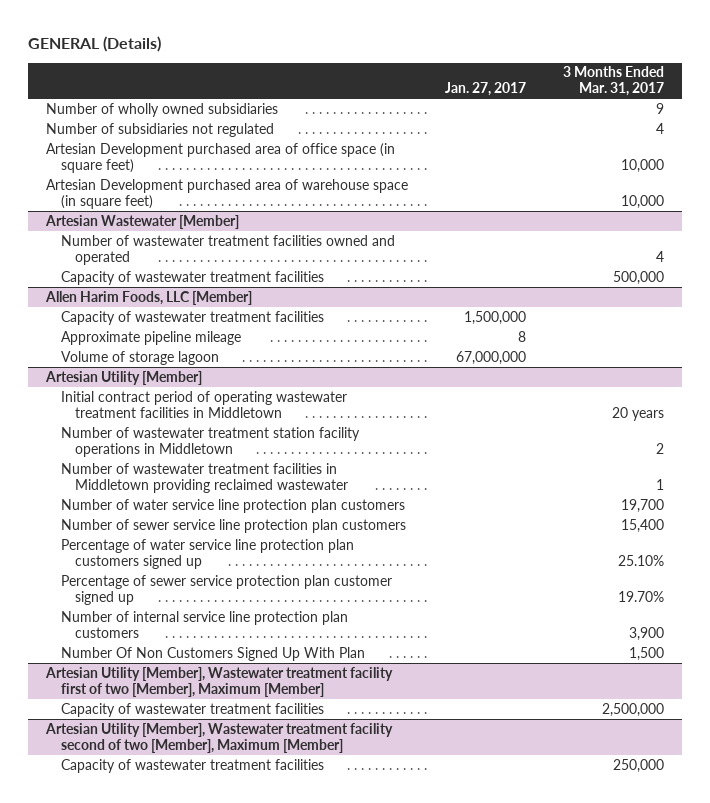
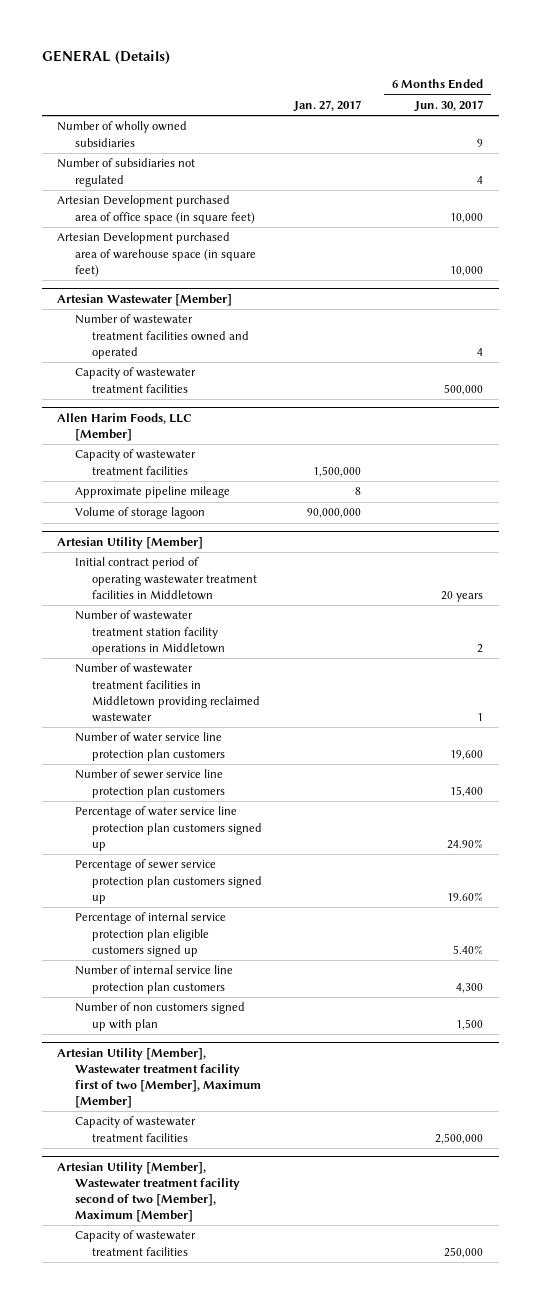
- | Jan. 27, 2017 | 3 Months Ended Mar. 31, 2017
+ | Jan. 27, 2017 | 6 Months Ended Jun. 30, 2017
@ Allen Harim Foods, LLC [Member]
- Volume of storage lagoon | 67,000,000 |
+ Volume of storage lagoon | 90,000,000 |
@ Artesian Utility [Member]
- Percentage of sewer service protection plan customer signed up | | 19.70%
+ Percentage of sewer service protection plan customers signed up | | 19.60%
+ Percentage of internal service protection plan eligible customers signed up | | 5.40%
- Number Of Non Customers Signed Up With Plan | | 1,500
+ Number of non customers signed up with plan | | 1,500

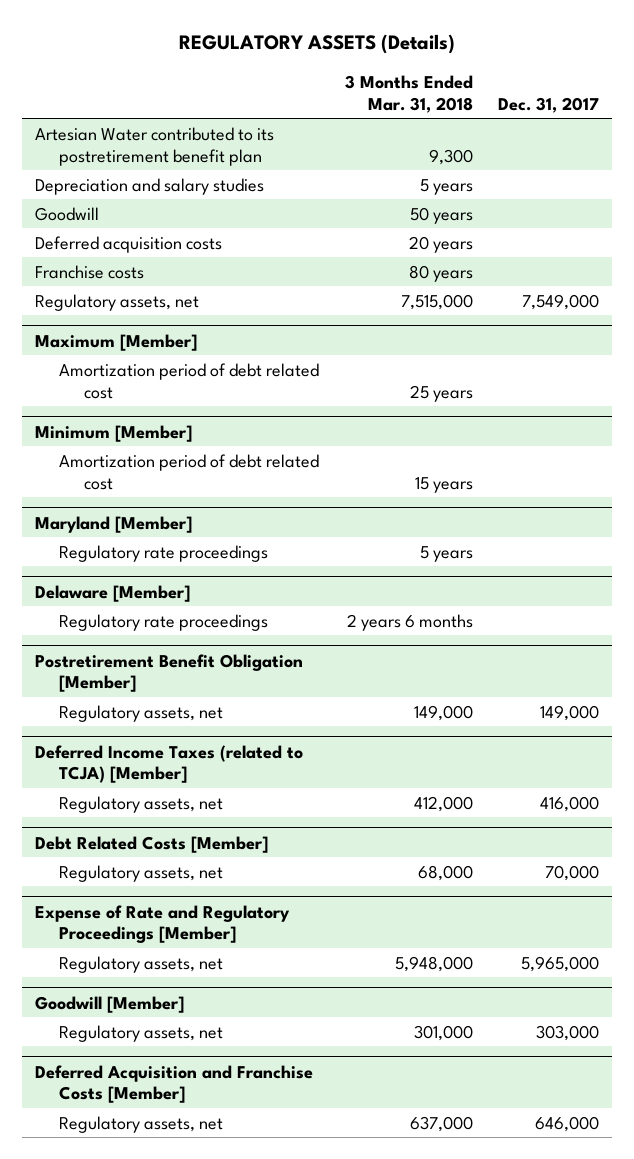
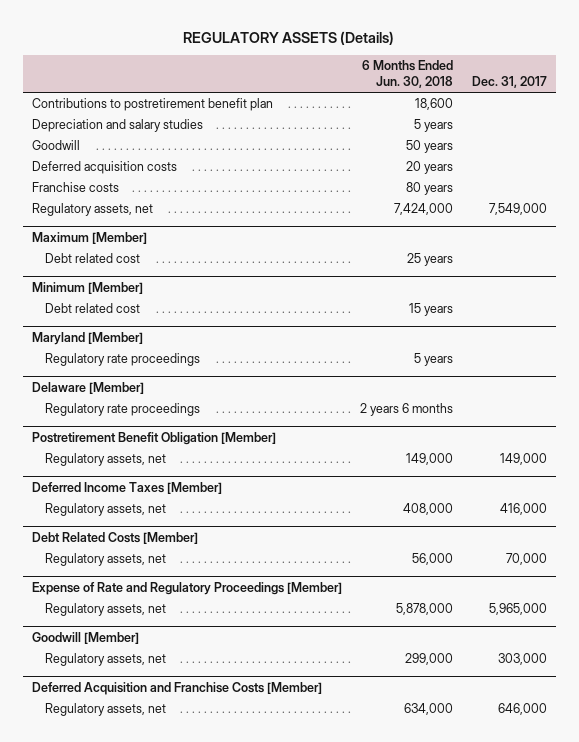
- | 3 Months Ended Mar. 31, 2018 | Dec. 31, 2017
+ | 6 Months Ended Jun. 30, 2018 | Dec. 31, 2017
- Artesian Water contributed to its postretirement benefit plan | 9,300 |
+ Contributions to postretirement benefit plan | 18,600 |
@ Maximum [Member]
- Amortization period of debt related cost | 25 years |
+ Debt related cost | 25 years |
@ Minimum [Member]
- Amortization period of debt related cost | 15 years |
+ Debt related cost | 15 years |
- Deferred Income Taxes (related to TCJA) [Member]
+ Deferred Income Taxes [Member]

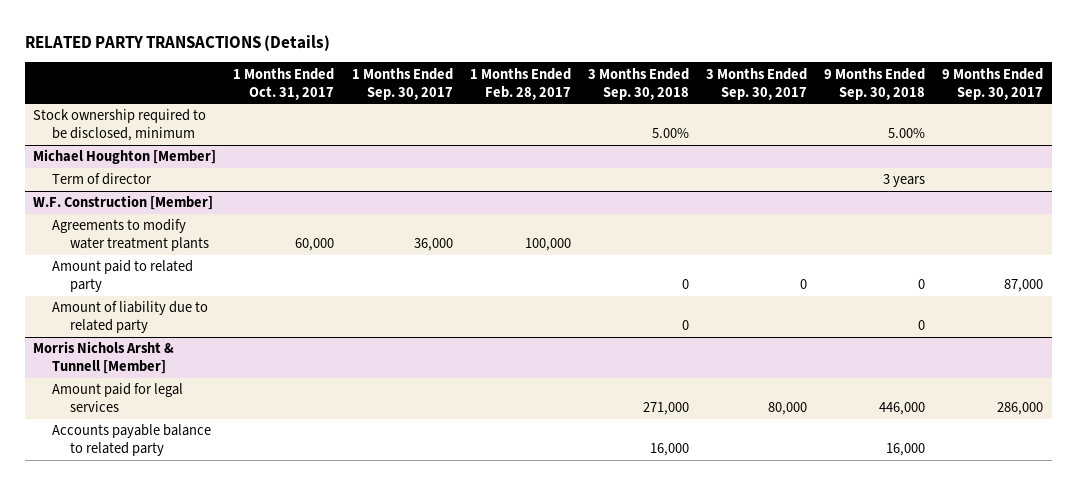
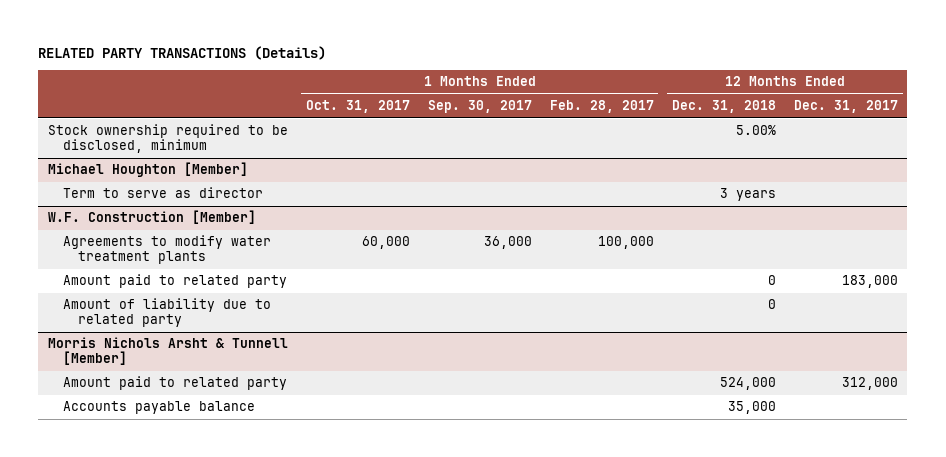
- | 1 Months Ended Oct. 31, 2017 | 1 Months Ended Sep. 30, 2017 | 1 Months Ended Feb. 28, 2017 | 3 Months Ended Sep. 30, 2018 | 3 Months Ended Sep. 30, 2017 | 9 Months Ended Sep. 30, 2018 | 9 Months Ended Sep. 30, 2017
+ | 1 Months Ended Oct. 31, 2017 | 1 Months Ended Sep. 30, 2017 | 1 Months Ended Feb. 28, 2017 | 12 Months Ended Dec. 31, 2018 | 12 Months Ended Dec. 31, 2017
@ Michael Houghton [Member]
- Term of director | | | | | | 3 years |
+ Term to serve as director | | | | 3 years |
@ Morris Nichols Arsht & Tunnell [Member]
- Amount paid for legal services | | | | 271,000 | 80,000 | 446,000 | 286,000
- Accounts payable balance to related party | | | | 16,000 | | 16,000 |
+ Amount paid to related party | | | | 524,000 | 312,000
+ Accounts payable balance | | | | 35,000 |

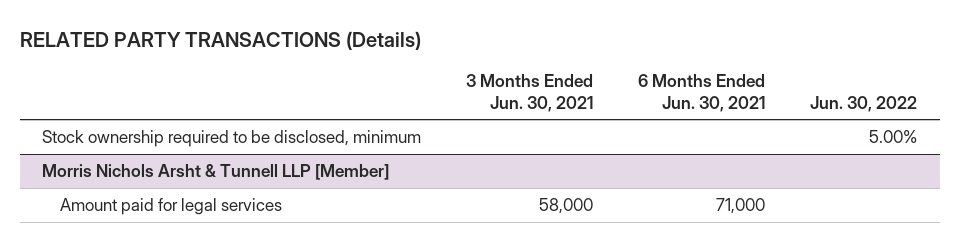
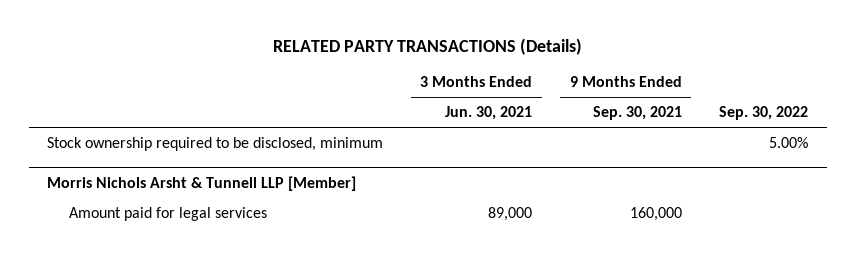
- | 3 Months Ended Jun. 30, 2021 | 6 Months Ended Jun. 30, 2021 | Jun. 30, 2022
+ | 3 Months Ended Jun. 30, 2021 | 9 Months Ended Sep. 30, 2021 | Sep. 30, 2022
@ Morris Nichols Arsht & Tunnell LLP [Member]
- Amount paid for legal services | 58,000 | 71,000 |
+ Amount paid for legal services | 89,000 | 160,000 |

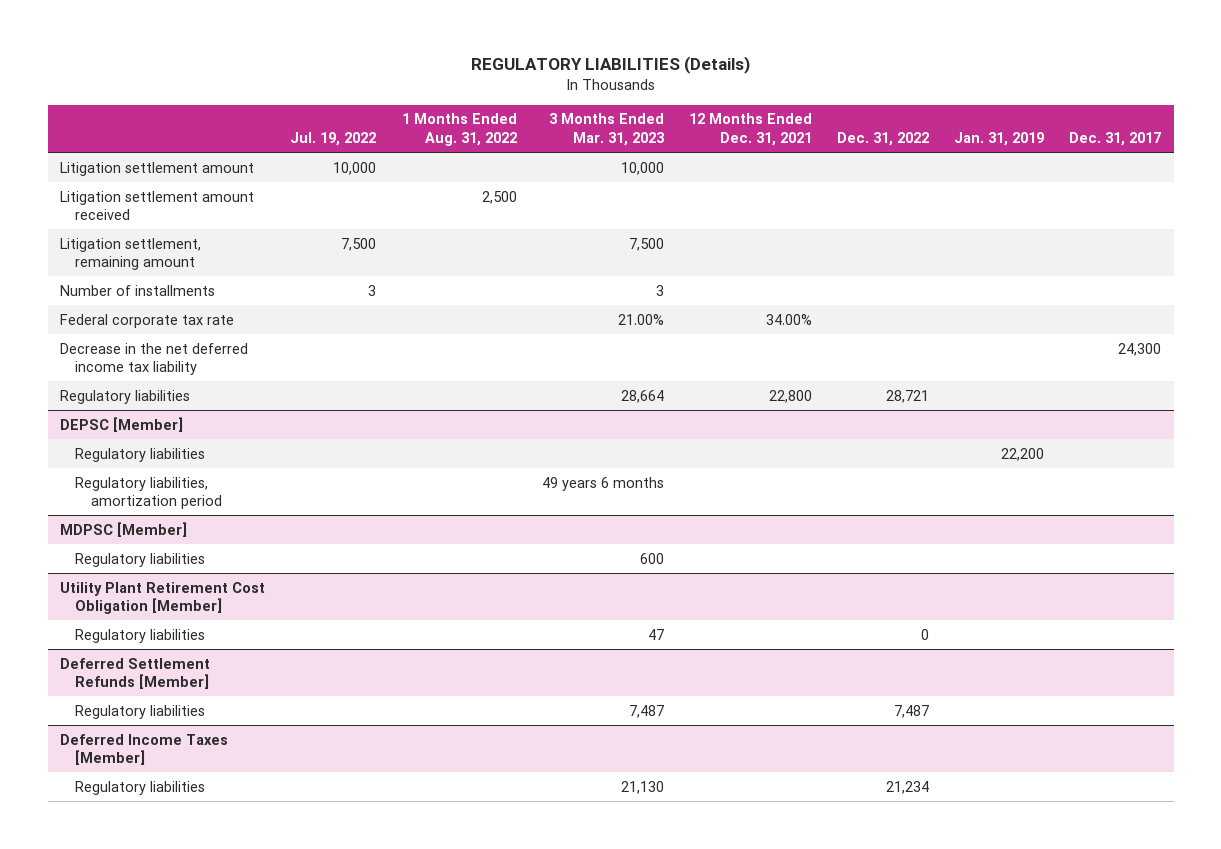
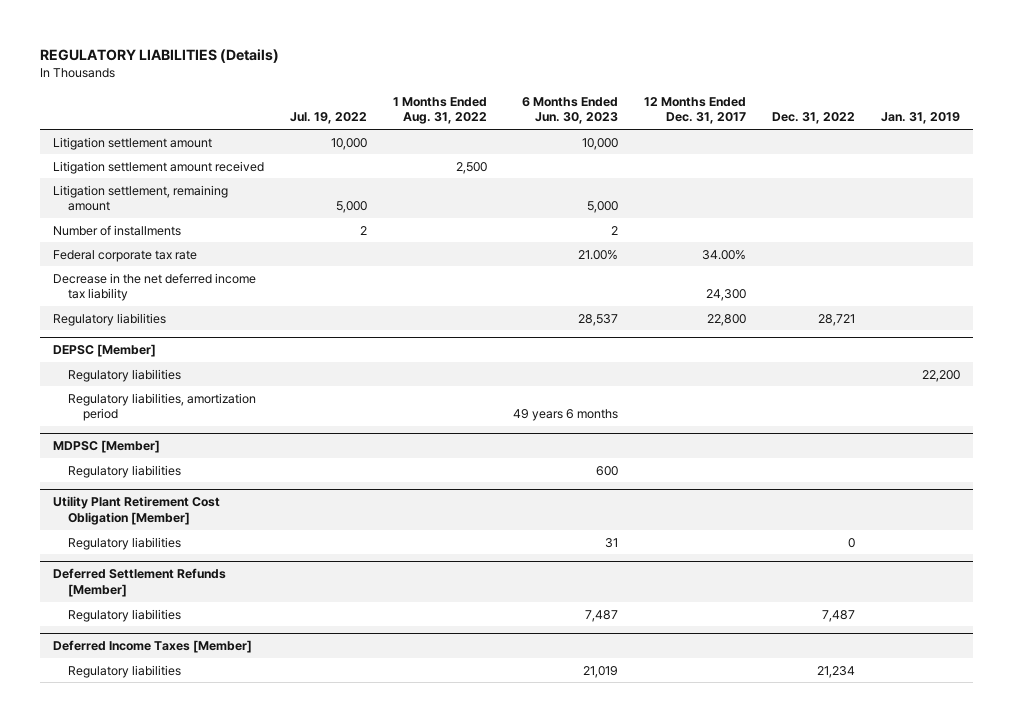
- | Jul. 19, 2022 | 1 Months Ended Aug. 31, 2022 | 3 Months Ended Mar. 31, 2023 | 12 Months Ended Dec. 31, 2021 | Dec. 31, 2022 | Jan. 31, 2019 | Dec. 31, 2017
+ | Jul. 19, 2022 | 1 Months Ended Aug. 31, 2022 | 6 Months Ended Jun. 30, 2023 | 12 Months Ended Dec. 31, 2017 | Dec. 31, 2022 | Jan. 31, 2019
- Litigation settlement, remaining amount | 7,500 | | 7,500 | | | |
- Number of installments | 3 | | 3 | | | |
+ Litigation settlement, remaining amount | 5,000 | | 5,000 | | |
+ Number of installments | 2 | | 2 | | |

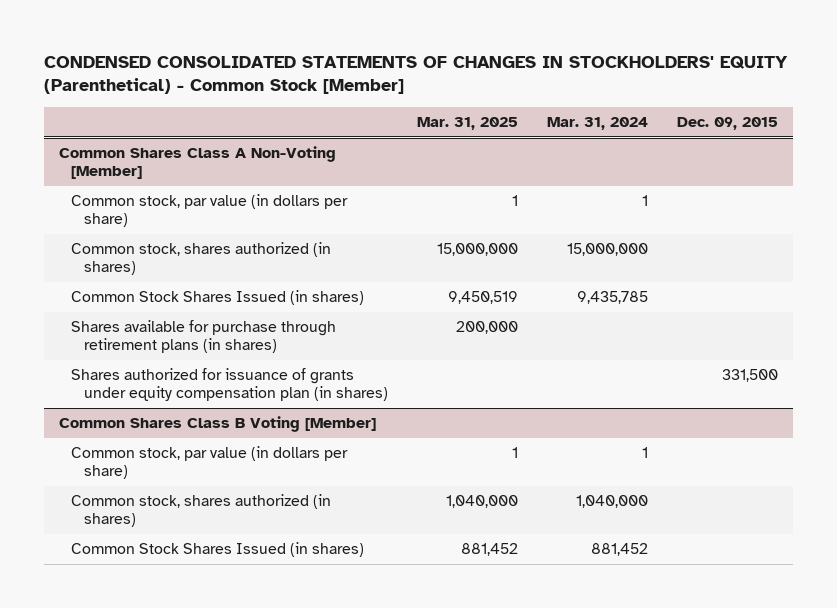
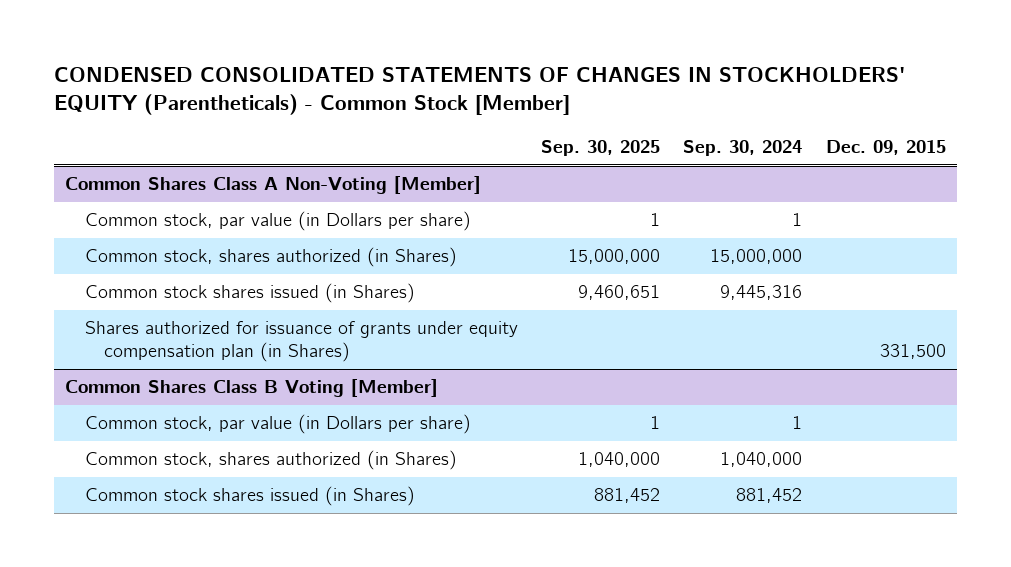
- CONDENSED CONSOLIDATED STATEMENTS OF CHANGES IN STOCKHOLDERS' EQUITY (Parenthetical) - Common Stock [Member]
+ CONDENSED CONSOLIDATED STATEMENTS OF CHANGES IN STOCKHOLDERS' EQUITY (Parentheticals) - Common Stock [Member]
- | Mar. 31, 2025 | Mar. 31, 2024 | Dec. 09, 2015
+ | Sep. 30, 2025 | Sep. 30, 2024 | Dec. 09, 2015
@ Common Shares Class A Non-Voting [Member]
- Common stock, par value (in dollars per share) | 1 | 1 |
- Common stock, shares authorized (in shares) | 15,000,000 | 15,000,000 |
- Common Stock Shares Issued (in shares) | 9,450,519 | 9,435,785 |
- Shares available for purchase through retirement plans (in shares) | 200,000 | |
- Shares authorized for issuance of grants under equity compensation plan (in shares) | | | 331,500
+ Common stock, par value (in Dollars per share) | 1 | 1 |
+ Common stock, shares authorized (in Shares) | 15,000,000 | 15,000,000 |
+ Common stock shares issued (in Shares) | 9,460,651 | 9,445,316 |
+ Shares authorized for issuance of grants under equity compensation plan (in Shares) | | | 331,500
@ Common Shares Class B Voting [Member]
- Common stock, par value (in dollars per share) | 1 | 1 |
- Common stock, shares authorized (in shares) | 1,040,000 | 1,040,000 |
- Common Stock Shares Issued (in shares) | 881,452 | 881,452 |
+ Common stock, par value (in Dollars per share) | 1 | 1 |
+ Common stock, shares authorized (in Shares) | 1,040,000 | 1,040,000 |
+ Common stock shares issued (in Shares) | 881,452 | 881,452 |

